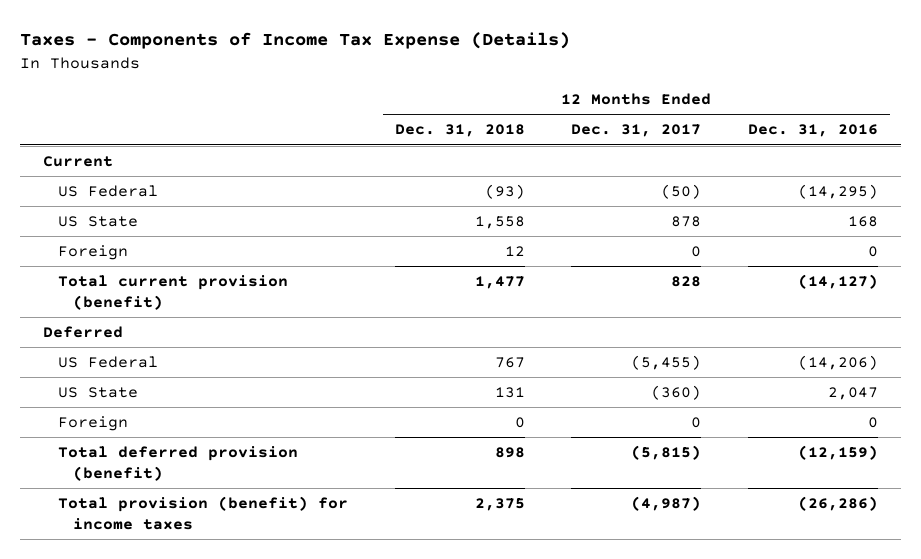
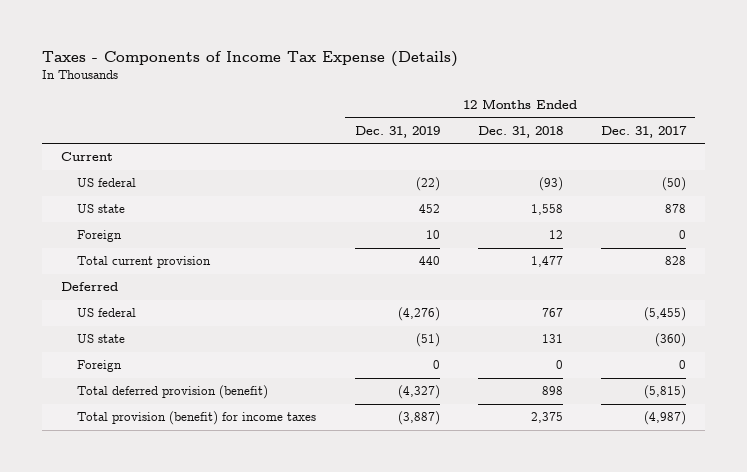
- | 12 Months Ended Dec. 31, 2018 | 12 Months Ended Dec. 31, 2017 | 12 Months Ended Dec. 31, 2016
+ | 12 Months Ended Dec. 31, 2019 | 12 Months Ended Dec. 31, 2018 | 12 Months Ended Dec. 31, 2017
- US Federal | (93) | (50) | (14,295)
- US State | 1,558 | 878 | 168
+ US federal | (22) | (93) | (50)
+ US state | 452 | 1,558 | 878
- Total current provision (benefit) | 1,477 | 828 | (14,127)
+ Total current provision | 440 | 1,477 | 828
- US Federal | 767 | (5,455) | (14,206)
- US State | 131 | (360) | 2,047
+ US federal | (4,276) | 767 | (5,455)
+ US state | (51) | 131 | (360)

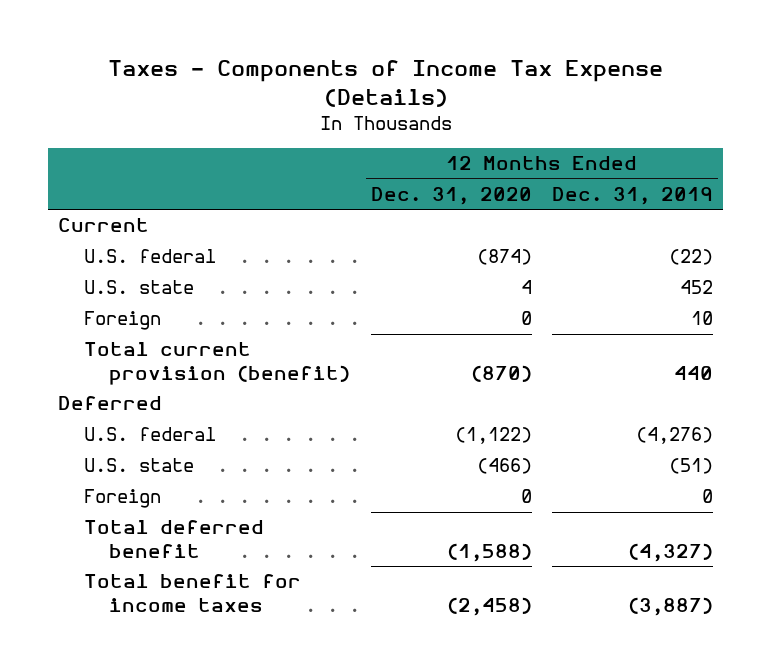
- | 12 Months Ended Dec. 31, 2019 | 12 Months Ended Dec. 31, 2018 | 12 Months Ended Dec. 31, 2017
+ | 12 Months Ended Dec. 31, 2020 | 12 Months Ended Dec. 31, 2019
- US federal | (22) | (93) | (50)
- US state | 452 | 1,558 | 878
+ U.S. federal | (874) | (22)
+ U.S. state | 4 | 452
- Total current provision | 440 | 1,477 | 828
+ Total current provision (benefit) | (870) | 440
- US federal | (4,276) | 767 | (5,455)
- US state | (51) | 131 | (360)
+ U.S. federal | (1,122) | (4,276)
+ U.S. state | (466) | (51)
- Total deferred provision (benefit) | (4,327) | 898 | (5,815)
- Total provision (benefit) for income taxes | (3,887) | 2,375 | (4,987)
+ Total deferred benefit | (1,588) | (4,327)
+ Total benefit for income taxes | (2,458) | (3,887)

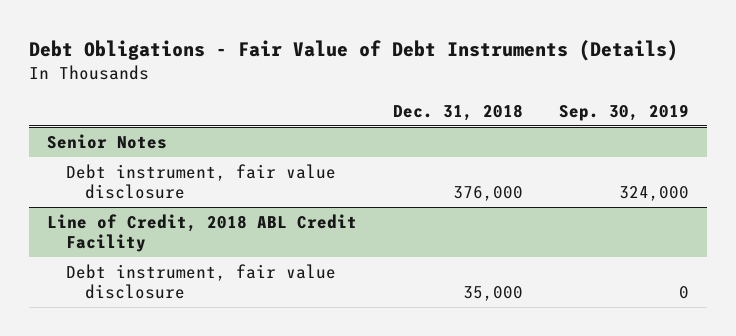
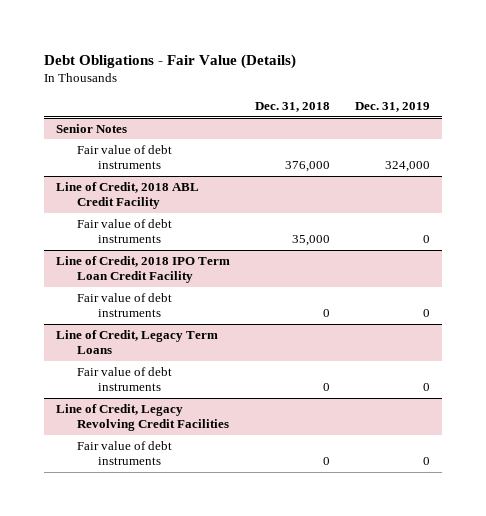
- Debt Obligations - Fair Value of Debt Instruments (Details)
+ Debt Obligations - Fair Value (Details)
- | Dec. 31, 2018 | Sep. 30, 2019
+ | Dec. 31, 2018 | Dec. 31, 2019
@ Senior Notes
- Debt instrument, fair value disclosure | 376,000 | 324,000
+ Fair value of debt instruments | 376,000 | 324,000
@ Line of Credit, 2018 ABL Credit Facility
- Debt instrument, fair value disclosure | 35,000 | 0
+ Fair value of debt instruments | 35,000 | 0
+ Line of Credit, 2018 IPO Term Loan Credit Facility
+ Fair value of debt instruments | 0 | 0
+ Line of Credit, Legacy Term Loans
+ Fair value of debt instruments | 0 | 0
+ Line of Credit, Legacy Revolving Credit Facilities
+ Fair value of debt instruments | 0 | 0

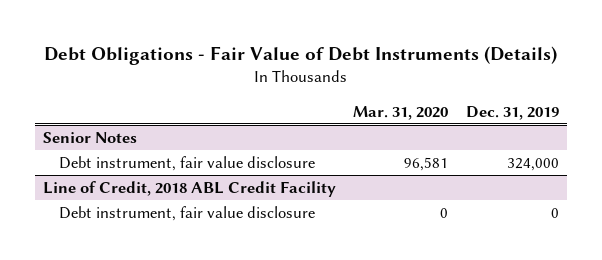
- Debt Obligations - Fair Value (Details)
+ Debt Obligations - Fair Value of Debt Instruments (Details)
- | Dec. 31, 2018 | Dec. 31, 2019
+ | Mar. 31, 2020 | Dec. 31, 2019
@ Senior Notes
- Fair value of debt instruments | 376,000 | 324,000
+ Debt instrument, fair value disclosure | 96,581 | 324,000
@ Line of Credit, 2018 ABL Credit Facility
- Fair value of debt instruments | 35,000 | 0
- Line of Credit, 2018 IPO Term Loan Credit Facility
- Fair value of debt instruments | 0 | 0
- Line of Credit, Legacy Term Loans
- Fair value of debt instruments | 0 | 0
- Line of Credit, Legacy Revolving Credit Facilities
- Fair value of debt instruments | 0 | 0
@ Line of Credit, 2018 ABL Credit Facility
+ Debt instrument, fair value disclosure | 0 | 0

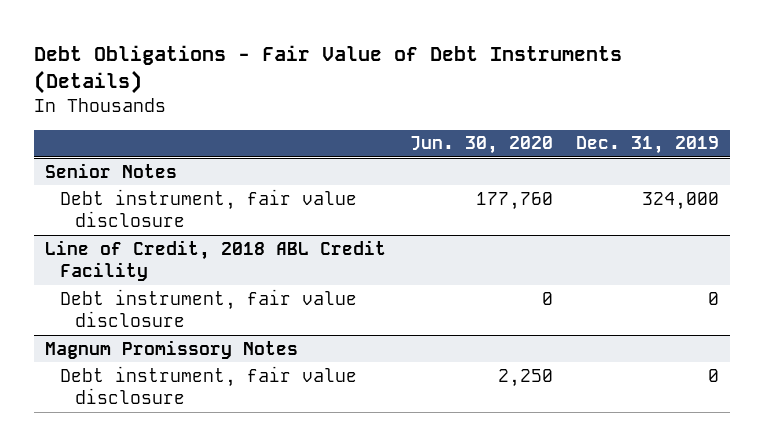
- | Mar. 31, 2020 | Dec. 31, 2019
+ | Jun. 30, 2020 | Dec. 31, 2019
+ Magnum Promissory Notes
+ Debt instrument, fair value disclosure | 2,250 | 0

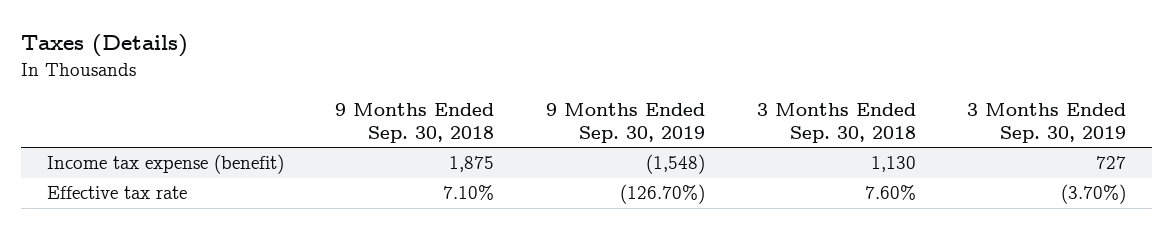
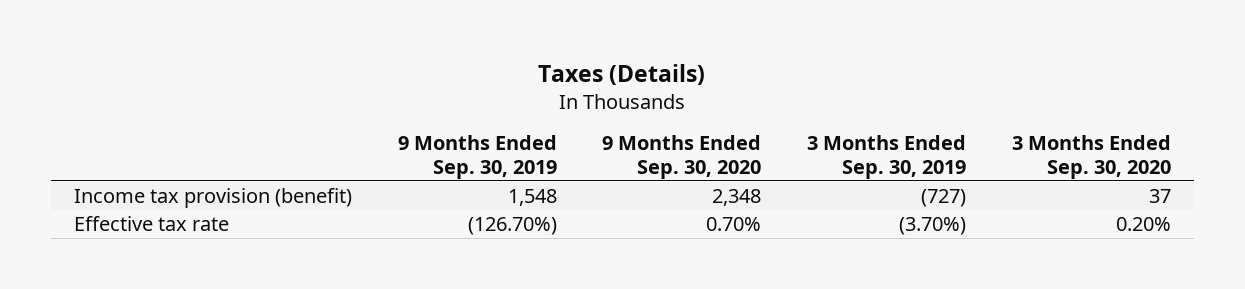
- | 9 Months Ended Sep. 30, 2018 | 9 Months Ended Sep. 30, 2019 | 3 Months Ended Sep. 30, 2018 | 3 Months Ended Sep. 30, 2019
+ | 9 Months Ended Sep. 30, 2019 | 9 Months Ended Sep. 30, 2020 | 3 Months Ended Sep. 30, 2019 | 3 Months Ended Sep. 30, 2020
- Income tax expense (benefit) | 1,875 | (1,548) | 1,130 | 727
+ Income tax provision (benefit) | 1,548 | 2,348 | (727) | 37

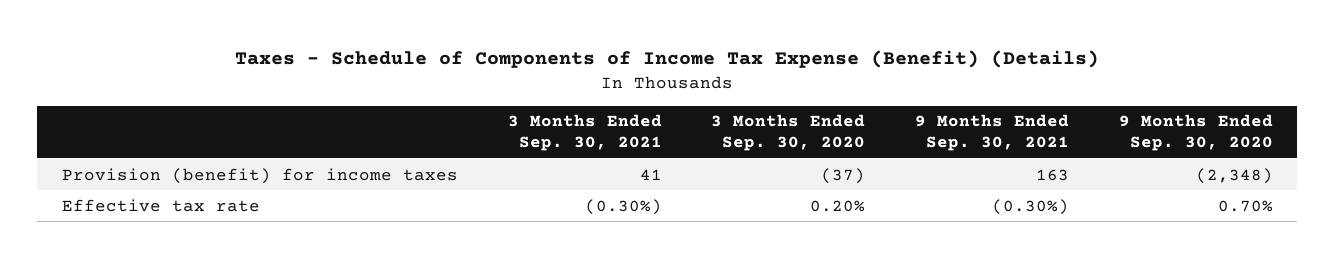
- Taxes (Details)
+ Taxes - Schedule of Components of Income Tax Expense (Benefit) (Details)
- | 9 Months Ended Sep. 30, 2019 | 9 Months Ended Sep. 30, 2020 | 3 Months Ended Sep. 30, 2019 | 3 Months Ended Sep. 30, 2020
+ | 3 Months Ended Sep. 30, 2021 | 3 Months Ended Sep. 30, 2020 | 9 Months Ended Sep. 30, 2021 | 9 Months Ended Sep. 30, 2020
- Income tax provision (benefit) | 1,548 | 2,348 | (727) | 37
+ Provision (benefit) for income taxes | 41 | (37) | 163 | (2,348)

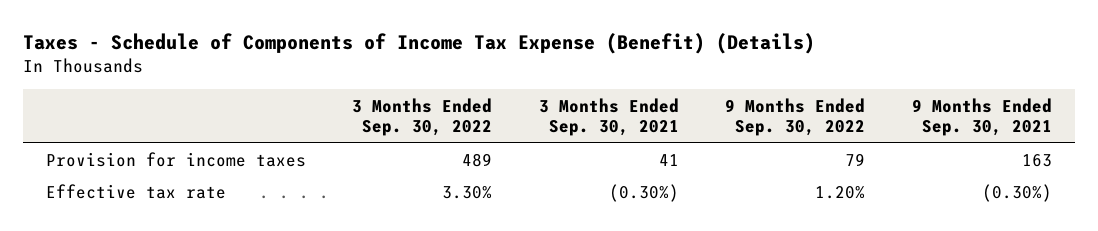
- | 3 Months Ended Sep. 30, 2021 | 3 Months Ended Sep. 30, 2020 | 9 Months Ended Sep. 30, 2021 | 9 Months Ended Sep. 30, 2020
+ | 3 Months Ended Sep. 30, 2022 | 3 Months Ended Sep. 30, 2021 | 9 Months Ended Sep. 30, 2022 | 9 Months Ended Sep. 30, 2021
- Provision (benefit) for income taxes | 41 | (37) | 163 | (2,348)
+ Provision for income taxes | 489 | 41 | 79 | 163

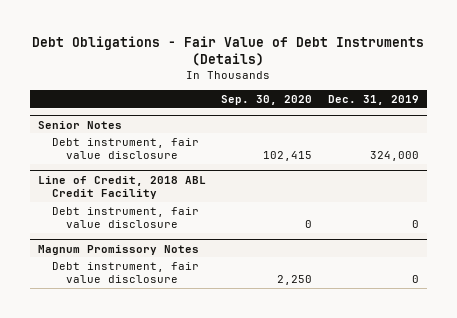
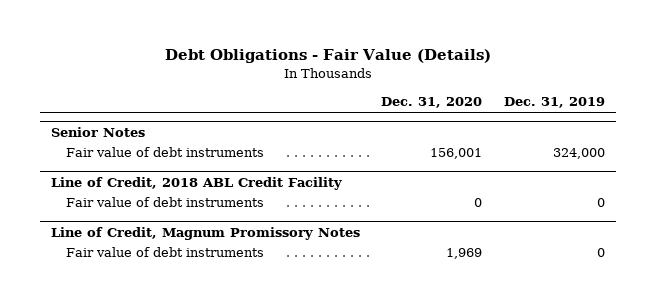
- Debt Obligations - Fair Value of Debt Instruments (Details)
+ Debt Obligations - Fair Value (Details)
- | Sep. 30, 2020 | Dec. 31, 2019
+ | Dec. 31, 2020 | Dec. 31, 2019
@ Senior Notes
- Debt instrument, fair value disclosure | 102,415 | 324,000
+ Fair value of debt instruments | 156,001 | 324,000
@ Line of Credit, 2018 ABL Credit Facility
- Debt instrument, fair value disclosure | 0 | 0
- Magnum Promissory Notes
- Debt instrument, fair value disclosure | 2,250 | 0
@ Line of Credit, 2018 ABL Credit Facility
+ Fair value of debt instruments | 0 | 0
+ Line of Credit, Magnum Promissory Notes
+ Fair value of debt instruments | 1,969 | 0

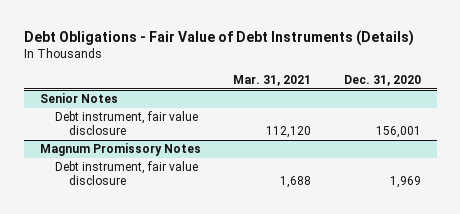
- Debt Obligations - Fair Value (Details)
+ Debt Obligations - Fair Value of Debt Instruments (Details)
- | Dec. 31, 2020 | Dec. 31, 2019
+ | Mar. 31, 2021 | Dec. 31, 2020
@ Senior Notes
- Fair value of debt instruments | 156,001 | 324,000
- Line of Credit, 2018 ABL Credit Facility
- Fair value of debt instruments | 0 | 0
- Line of Credit, Magnum Promissory Notes
- Fair value of debt instruments | 1,969 | 0
@ Senior Notes
+ Debt instrument, fair value disclosure | 112,120 | 156,001
+ Magnum Promissory Notes
+ Debt instrument, fair value disclosure | 1,688 | 1,969

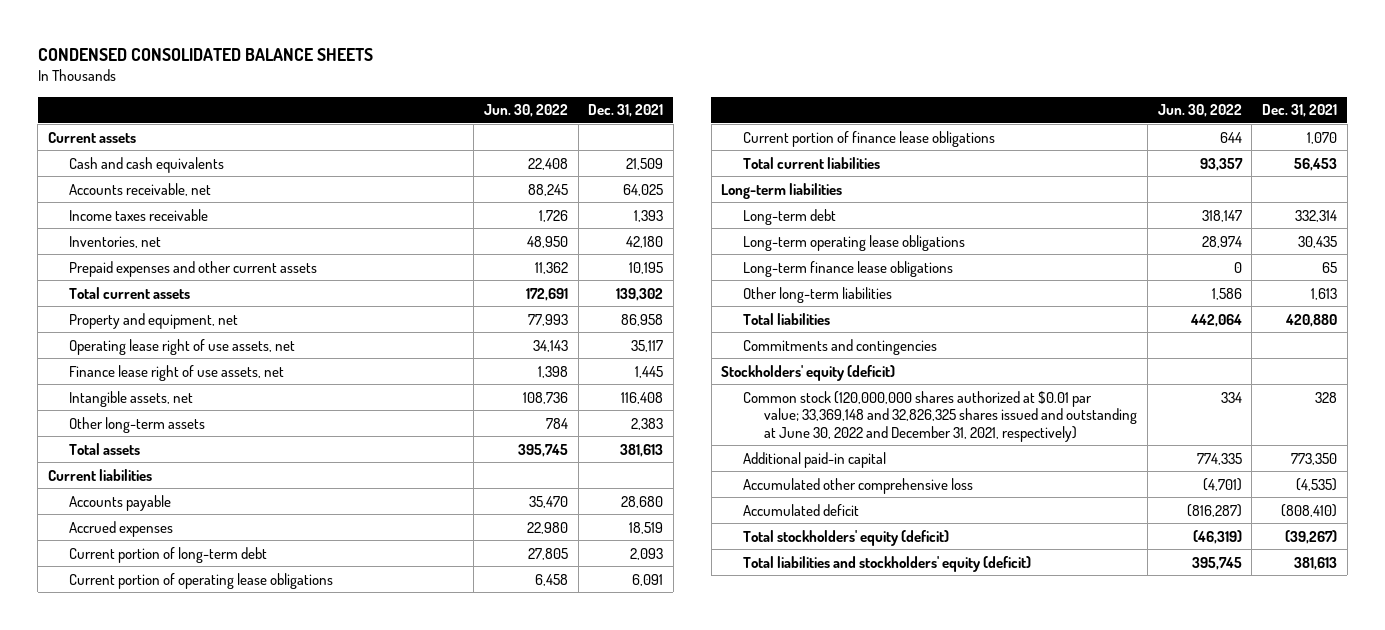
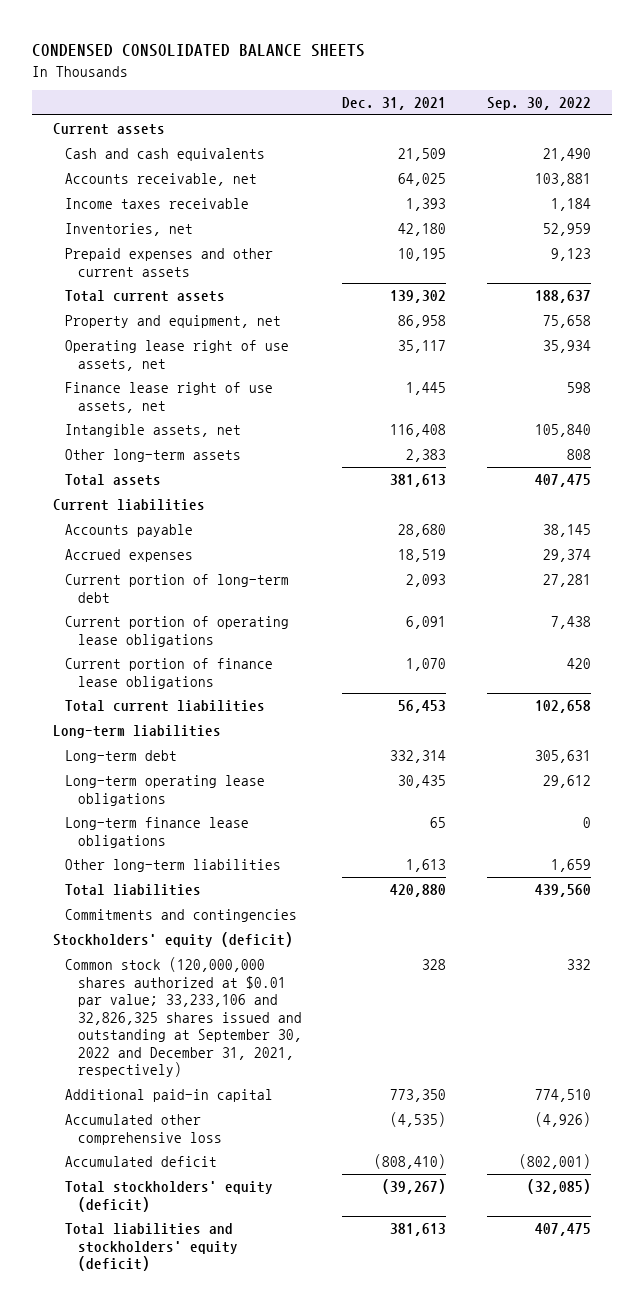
- | Jun. 30, 2022 | Dec. 31, 2021
+ | Dec. 31, 2021 | Sep. 30, 2022
- Common stock (120,000,000 shares authorized at $0.01 par value; 33,369,148 and 32,826,325 shares issued and outstanding at June 30, 2022 and December 31, 2021, respectively) | 334 | 328
+ Common stock (120,000,000 shares authorized at $0.01 par value; 33,233,106 and 32,826,325 shares issued and outstanding at September 30, 2022 and December 31, 2021, respectively) | 328 | 332

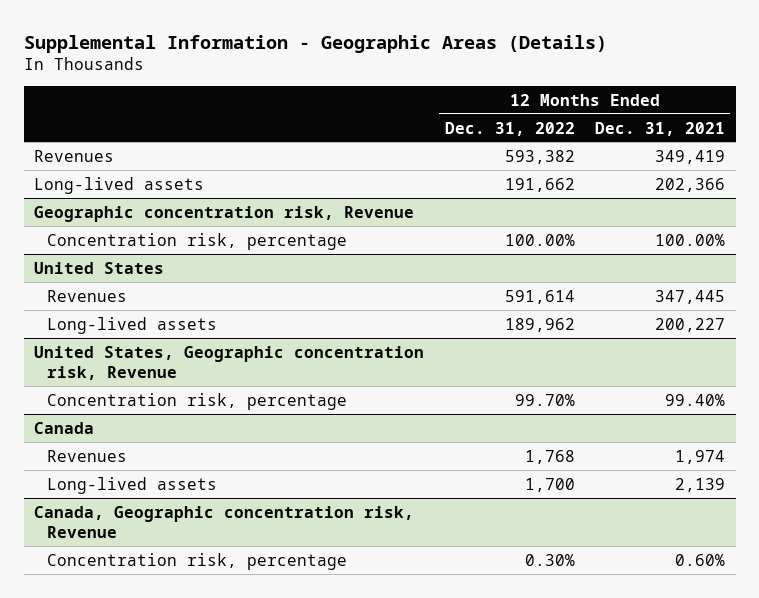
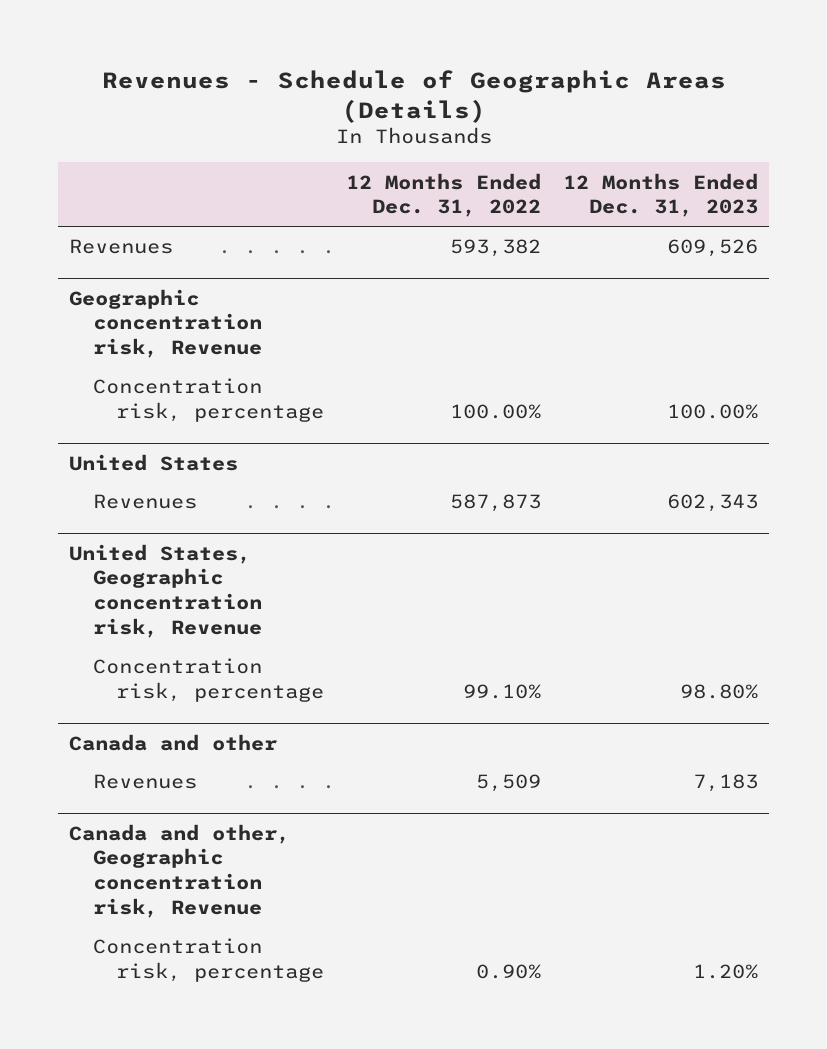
- Supplemental Information - Geographic Areas (Details)
+ Revenues - Schedule of Geographic Areas (Details)
- | 12 Months Ended Dec. 31, 2022 | 12 Months Ended Dec. 31, 2021
+ | 12 Months Ended Dec. 31, 2022 | 12 Months Ended Dec. 31, 2023
- Long-lived assets | 191,662 | 202,366
@ United States
- Revenues | 591,614 | 347,445
- Long-lived assets | 189,962 | 200,227
+ Revenues | 587,873 | 602,343
@ United States, Geographic concentration risk, Revenue
- Concentration risk, percentage | 99.70% | 99.40%
- Canada
- Revenues | 1,768 | 1,974
- Long-lived assets | 1,700 | 2,139
- Canada, Geographic concentration risk, Revenue
- Concentration risk, percentage | 0.30% | 0.60%
@ United States, Geographic concentration risk, Revenue
+ Concentration risk, percentage | 99.10% | 98.80%
+ Canada and other
+ Revenues | 5,509 | 7,183
+ Canada and other, Geographic concentration risk, Revenue
+ Concentration risk, percentage | 0.90% | 1.20%

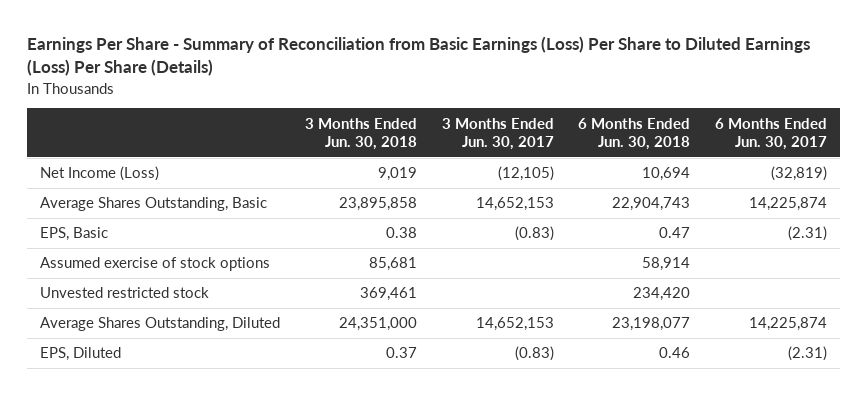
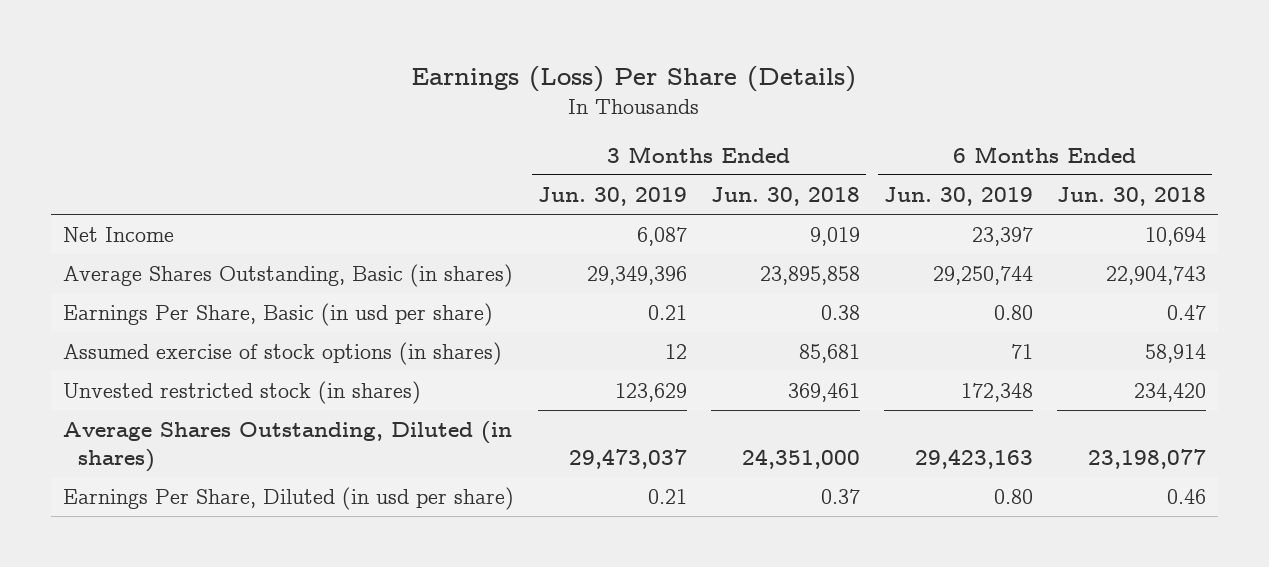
- Earnings Per Share - Summary of Reconciliation from Basic Earnings (Loss) Per Share to Diluted Earnings (Loss) Per Share (Details)
+ Earnings (Loss) Per Share (Details)
- | 3 Months Ended Jun. 30, 2018 | 3 Months Ended Jun. 30, 2017 | 6 Months Ended Jun. 30, 2018 | 6 Months Ended Jun. 30, 2017
+ | 3 Months Ended Jun. 30, 2019 | 3 Months Ended Jun. 30, 2018 | 6 Months Ended Jun. 30, 2019 | 6 Months Ended Jun. 30, 2018
- Net Income (Loss) | 9,019 | (12,105) | 10,694 | (32,819)
- Average Shares Outstanding, Basic | 23,895,858 | 14,652,153 | 22,904,743 | 14,225,874
- EPS, Basic | 0.38 | (0.83) | 0.47 | (2.31)
- Assumed exercise of stock options | 85,681 | | 58,914 |
- Unvested restricted stock | 369,461 | | 234,420 |
- Average Shares Outstanding, Diluted | 24,351,000 | 14,652,153 | 23,198,077 | 14,225,874
- EPS, Diluted | 0.37 | (0.83) | 0.46 | (2.31)
+ Net Income | 6,087 | 9,019 | 23,397 | 10,694
+ Average Shares Outstanding, Basic (in shares) | 29,349,396 | 23,895,858 | 29,250,744 | 22,904,743
+ Earnings Per Share, Basic (in usd per share) | 0.21 | 0.38 | 0.80 | 0.47
+ Assumed exercise of stock options (in shares) | 12 | 85,681 | 71 | 58,914
+ Unvested restricted stock (in shares) | 123,629 | 369,461 | 172,348 | 234,420
+ Average Shares Outstanding, Diluted (in shares) | 29,473,037 | 24,351,000 | 29,423,163 | 23,198,077
+ Earnings Per Share, Diluted (in usd per share) | 0.21 | 0.37 | 0.80 | 0.46

